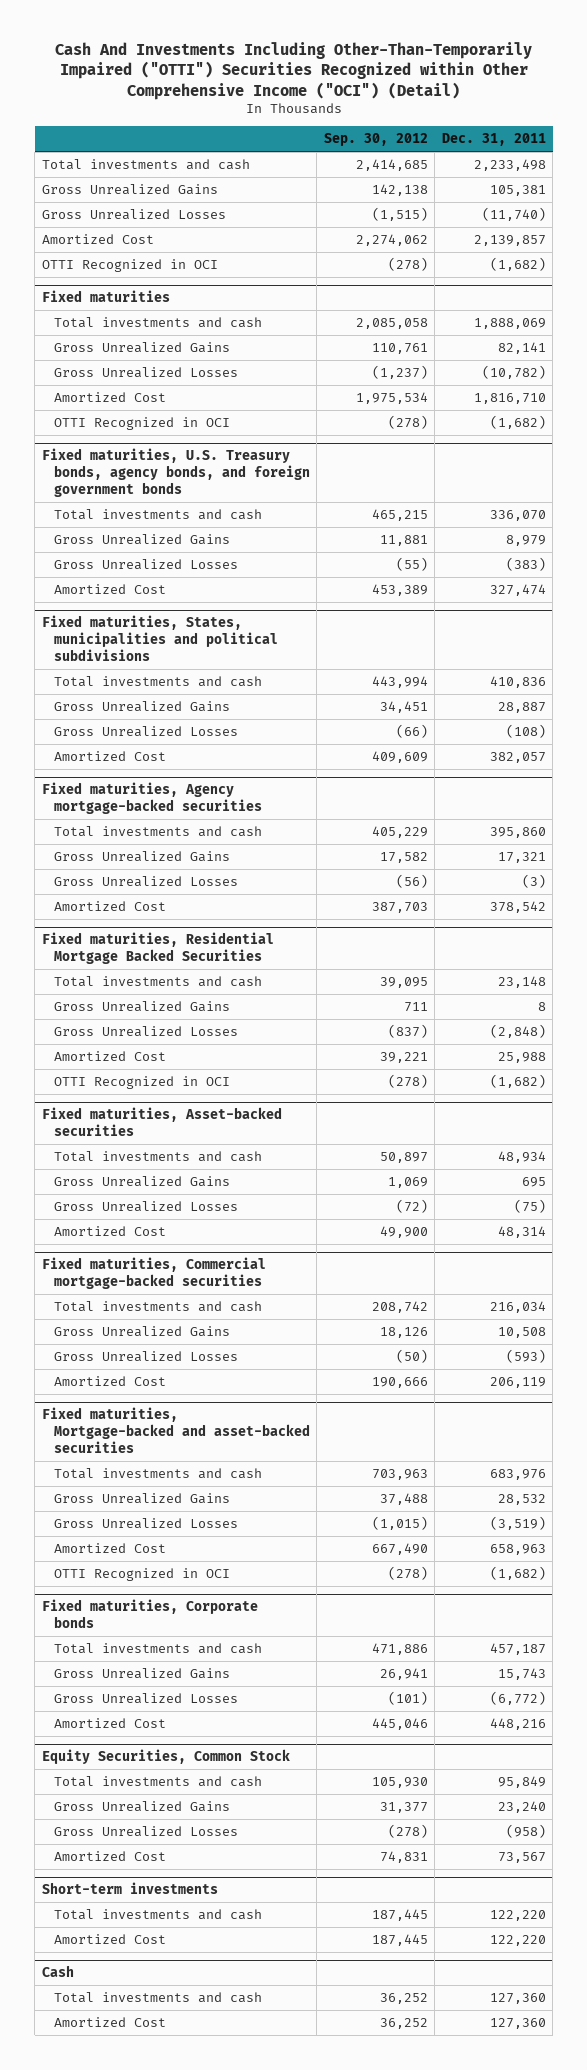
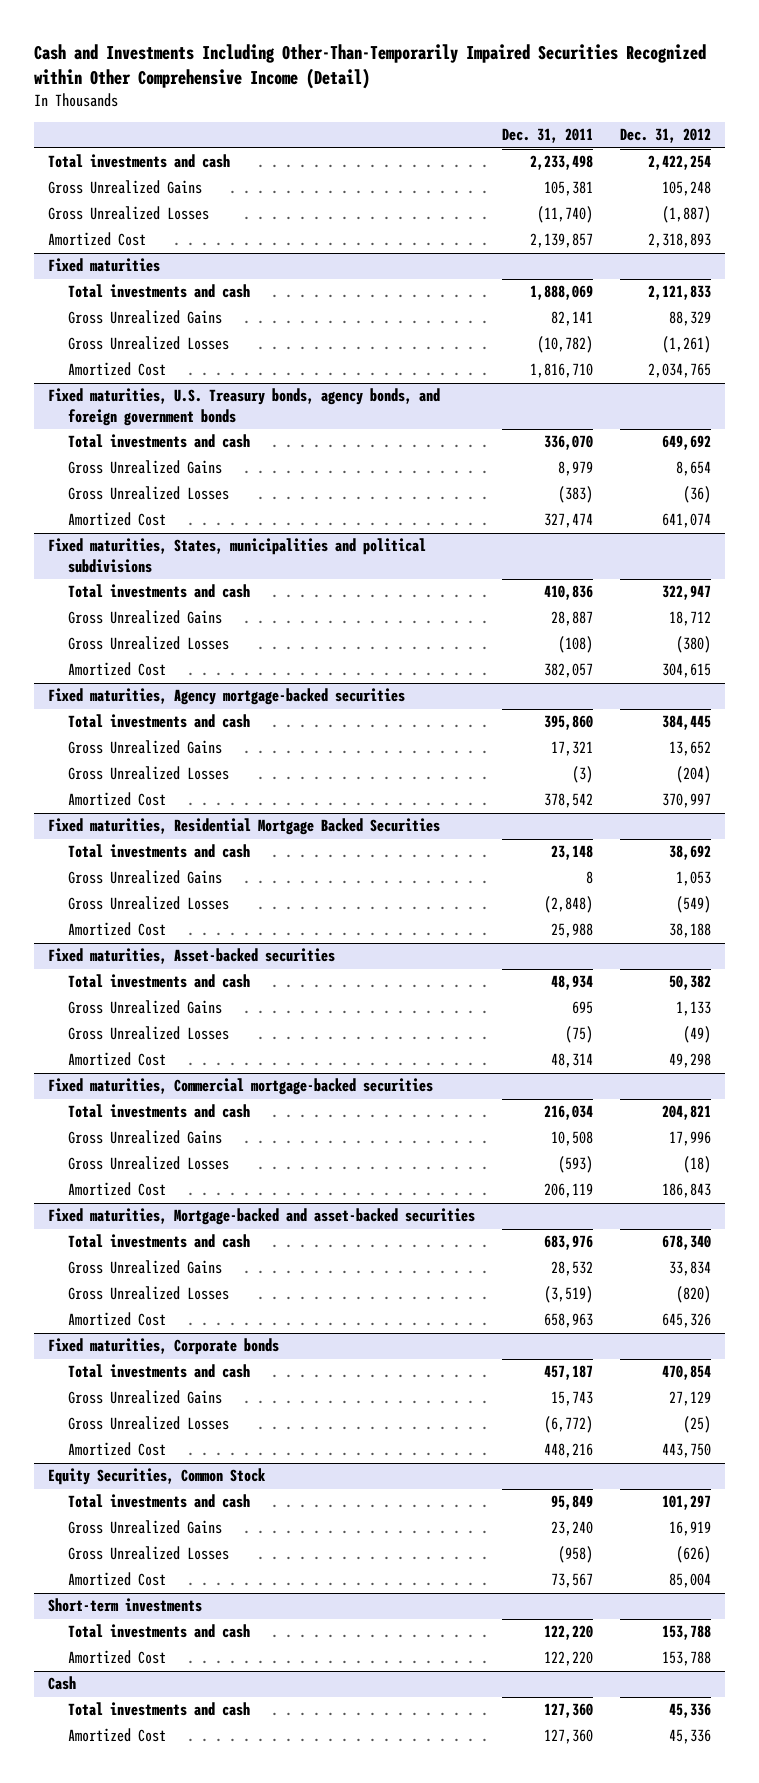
- Cash And Investments Including Other-Than-Temporarily Impaired ("OTTI") Securities Recognized within Other Comprehensive Income ("OCI") (Detail)
+ Cash and Investments Including Other-Than-Temporarily Impaired Securities Recognized within Other Comprehensive Income (Detail)
- | Sep. 30, 2012 | Dec. 31, 2011
+ | Dec. 31, 2011 | Dec. 31, 2012
- OTTI Recognized in OCI | (278) | (1,682)
@ Fixed maturities
- OTTI Recognized in OCI | (278) | (1,682)
@ Fixed maturities, Residential Mortgage Backed Securities
- OTTI Recognized in OCI | (278) | (1,682)
@ Fixed maturities, Mortgage-backed and asset-backed securities
- OTTI Recognized in OCI | (278) | (1,682)

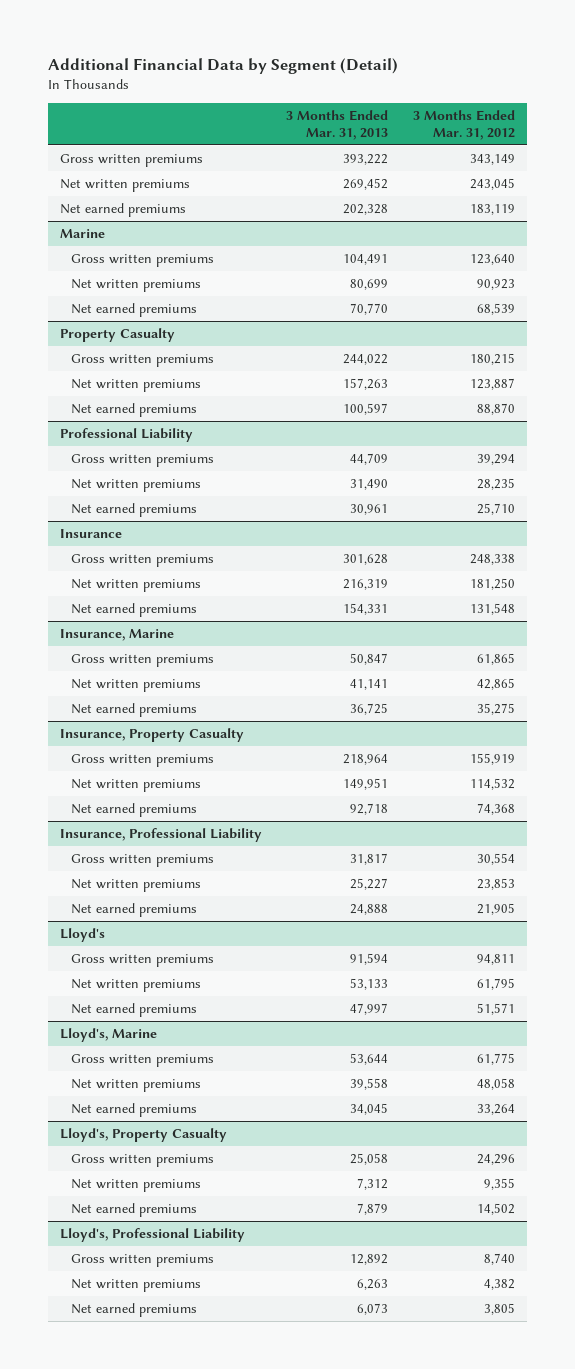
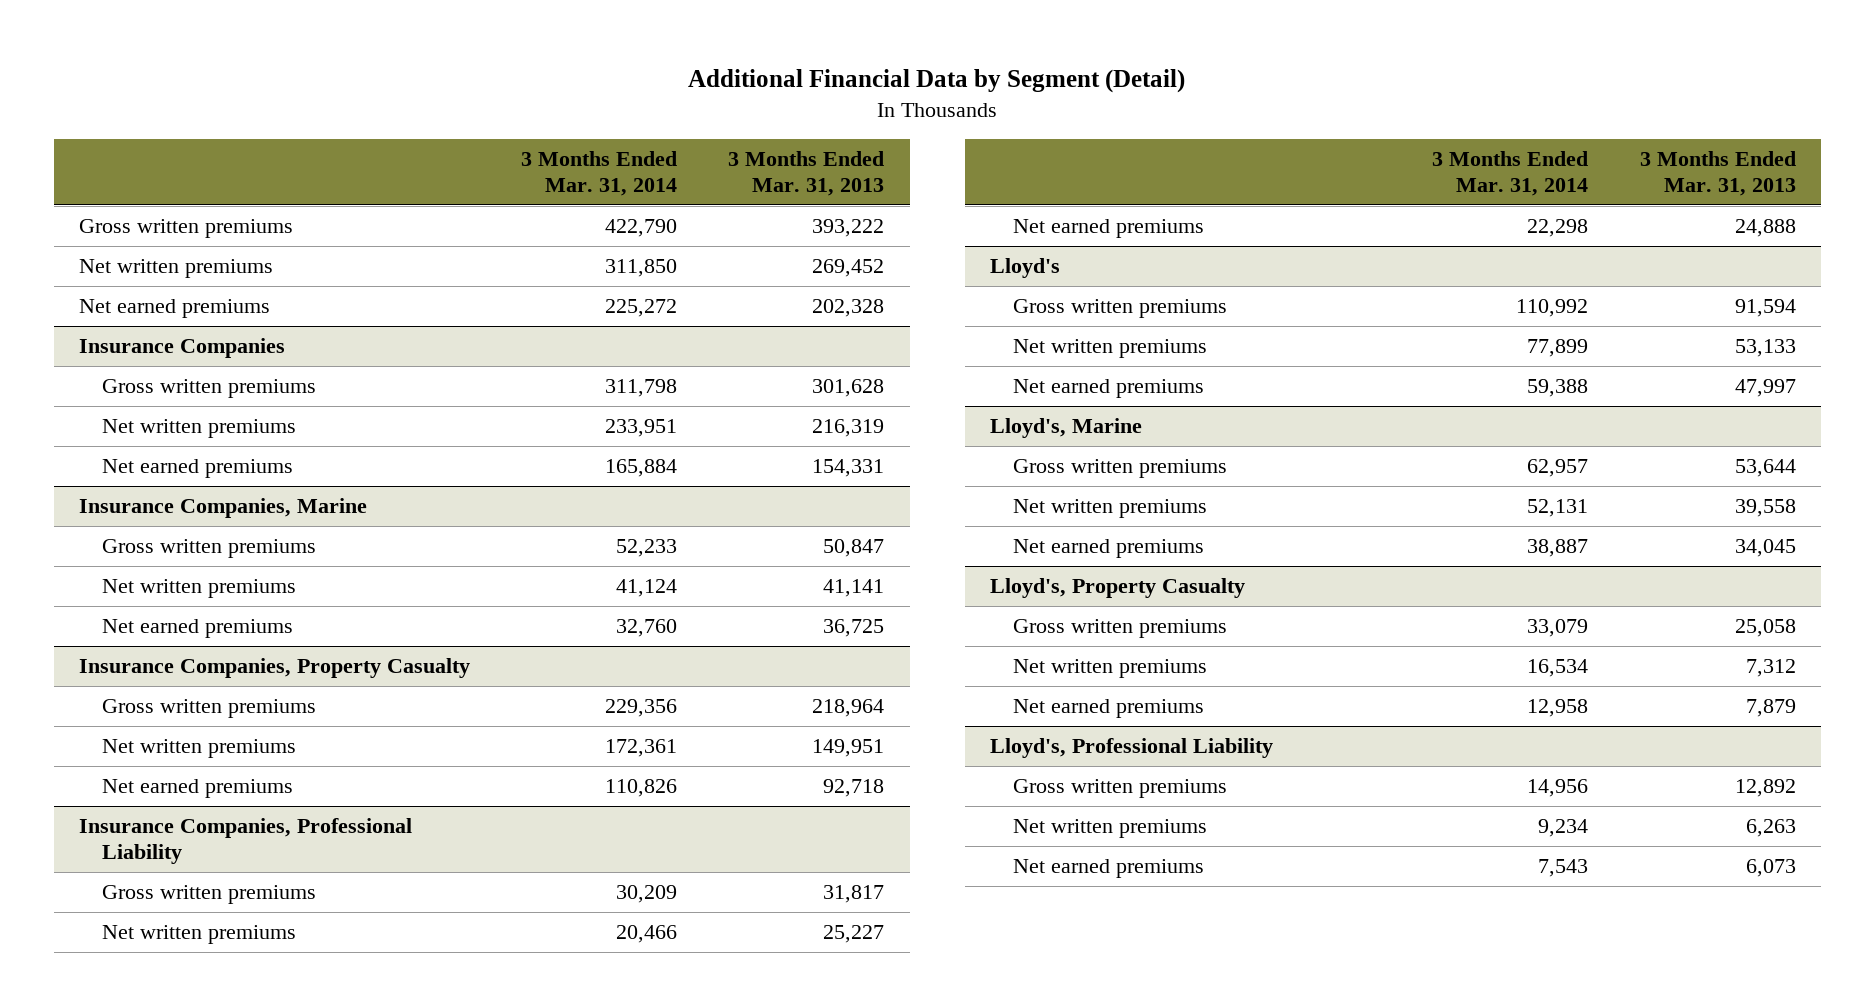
- | 3 Months Ended Mar. 31, 2013 | 3 Months Ended Mar. 31, 2012
+ | 3 Months Ended Mar. 31, 2014 | 3 Months Ended Mar. 31, 2013
- Marine
- Gross written premiums | 104,491 | 123,640
- Net written premiums | 80,699 | 90,923
- Net earned premiums | 70,770 | 68,539
- Property Casualty
- Gross written premiums | 244,022 | 180,215
- Net written premiums | 157,263 | 123,887
- Net earned premiums | 100,597 | 88,870
- Professional Liability
- Gross written premiums | 44,709 | 39,294
- Net written premiums | 31,490 | 28,235
- Net earned premiums | 30,961 | 25,710
- Insurance
+ Insurance Companies
- Insurance, Marine
+ Insurance Companies, Marine
- Insurance, Property Casualty
+ Insurance Companies, Property Casualty
- Insurance, Professional Liability
+ Insurance Companies, Professional Liability

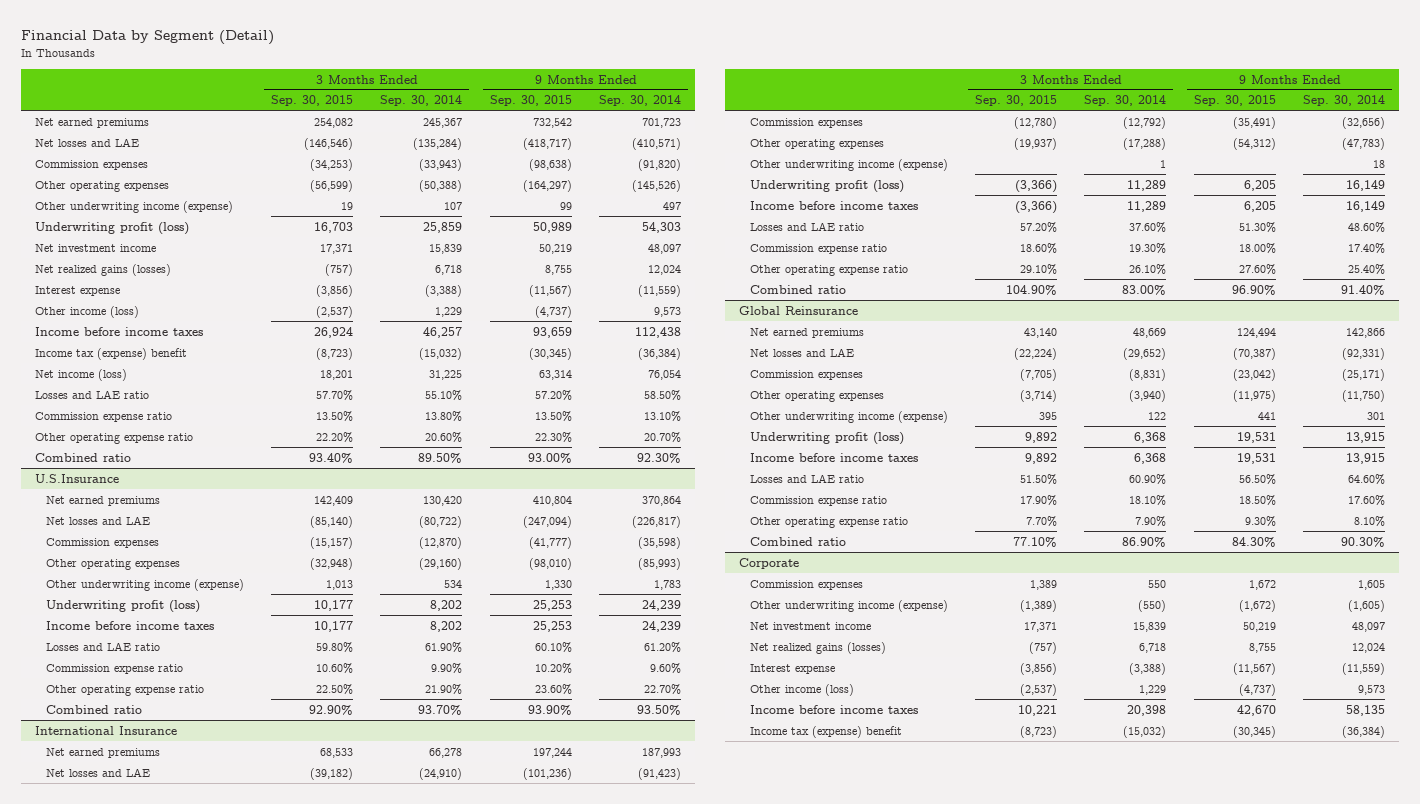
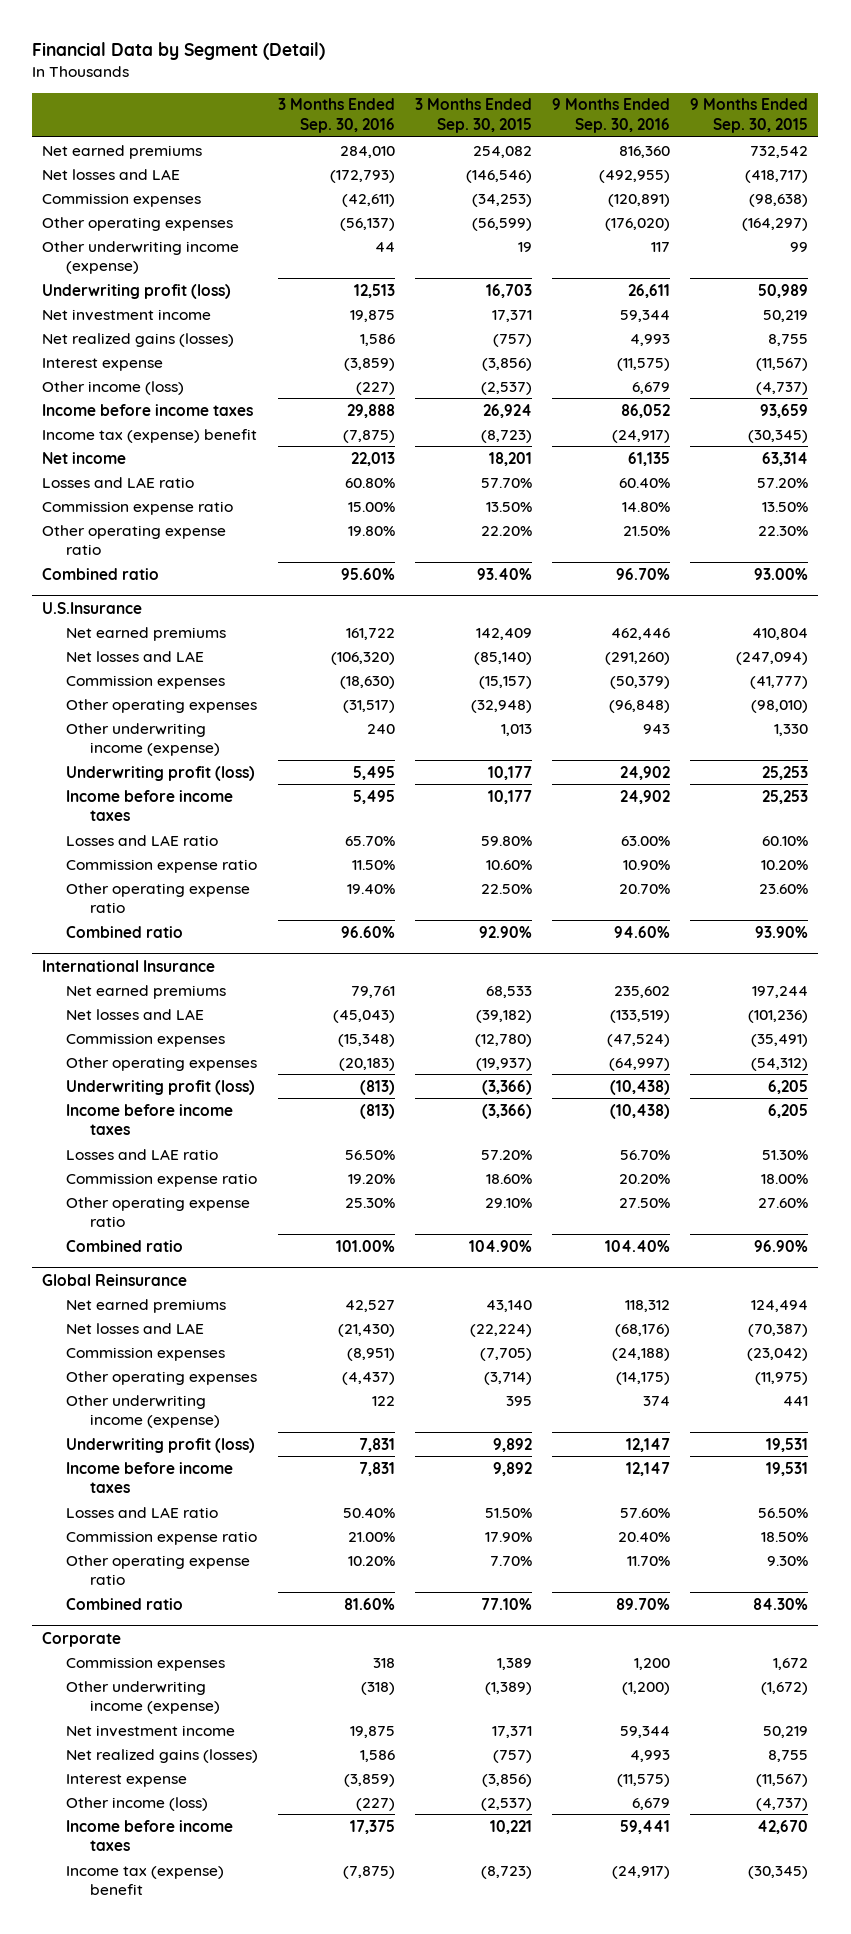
- | 3 Months Ended Sep. 30, 2015 | 3 Months Ended Sep. 30, 2014 | 9 Months Ended Sep. 30, 2015 | 9 Months Ended Sep. 30, 2014
+ | 3 Months Ended Sep. 30, 2016 | 3 Months Ended Sep. 30, 2015 | 9 Months Ended Sep. 30, 2016 | 9 Months Ended Sep. 30, 2015
- Net income (loss) | 18,201 | 31,225 | 63,314 | 76,054
+ Net income | 22,013 | 18,201 | 61,135 | 63,314
@ International Insurance
- Other underwriting income (expense) | | 1 | | 18

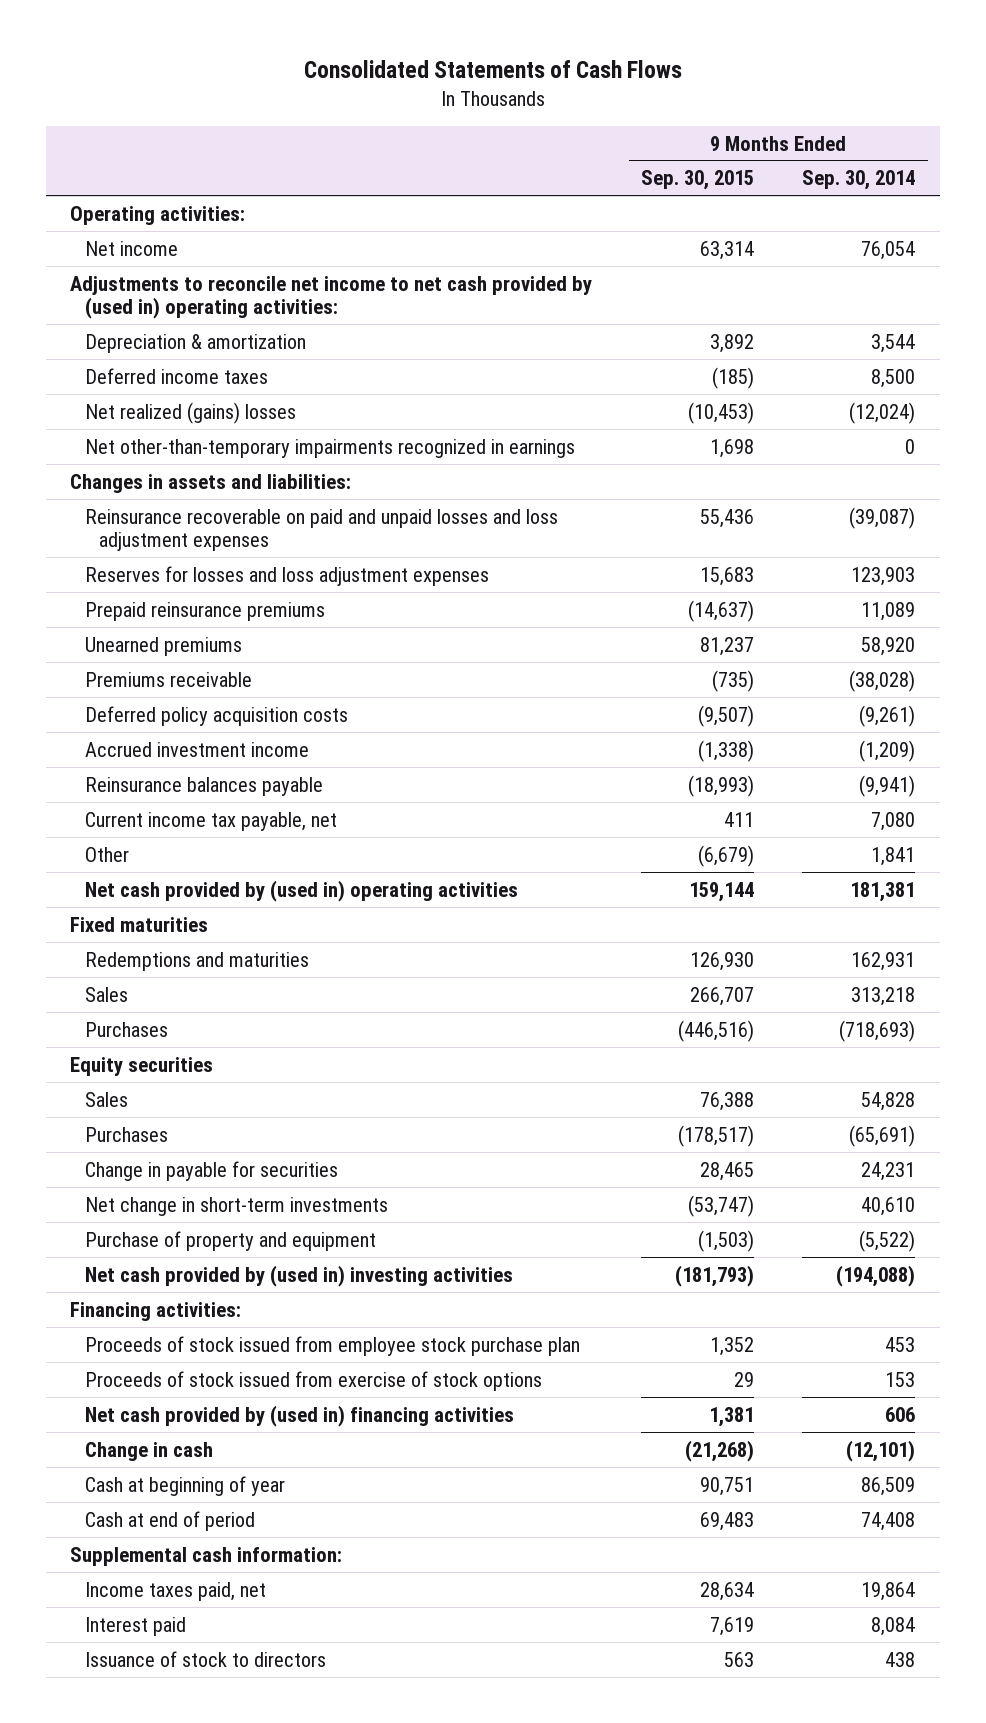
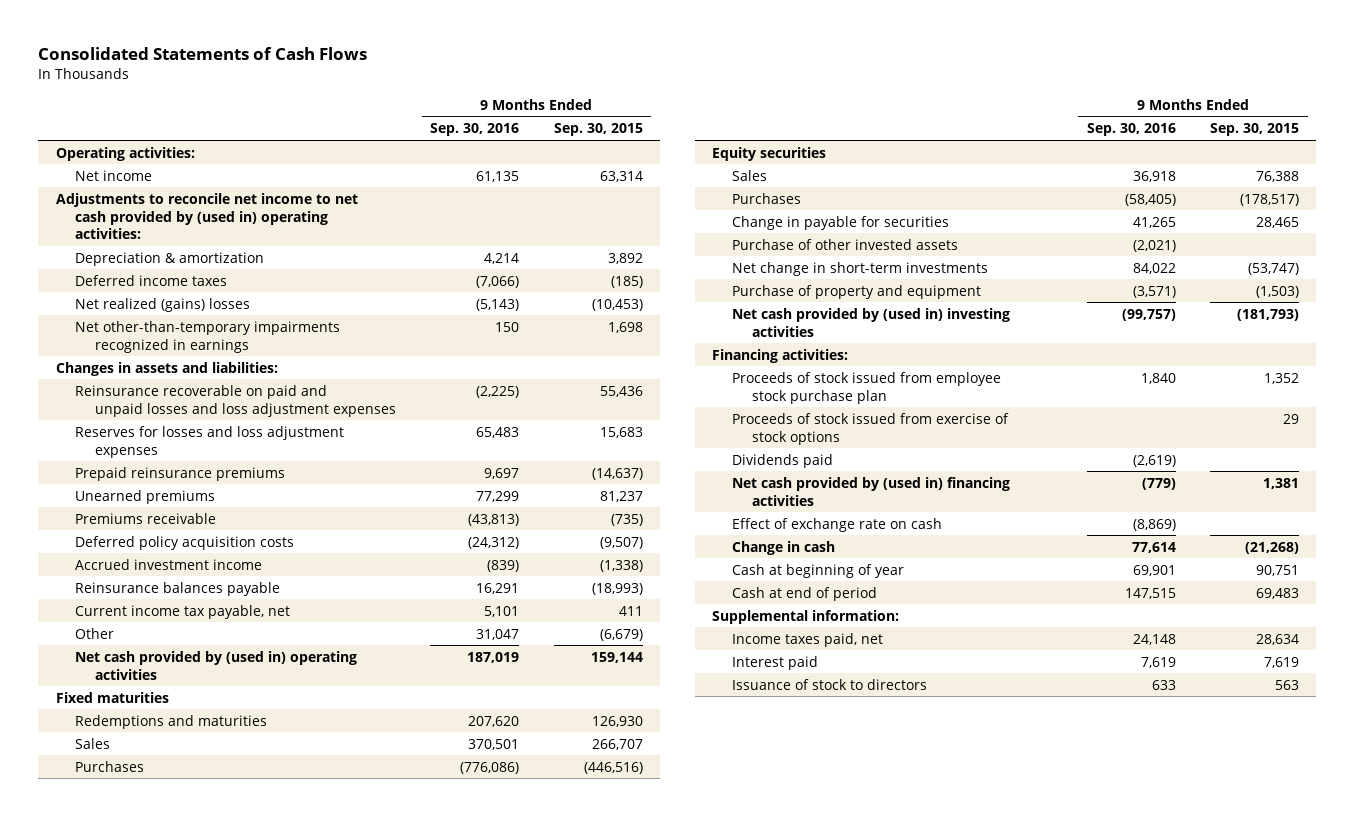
- | 9 Months Ended Sep. 30, 2015 | 9 Months Ended Sep. 30, 2014
+ | 9 Months Ended Sep. 30, 2016 | 9 Months Ended Sep. 30, 2015
+ Purchase of other invested assets | (2,021) |
+ Dividends paid | (2,619) |
+ Effect of exchange rate on cash | (8,869) |
- Supplemental cash information:
+ Supplemental information:

